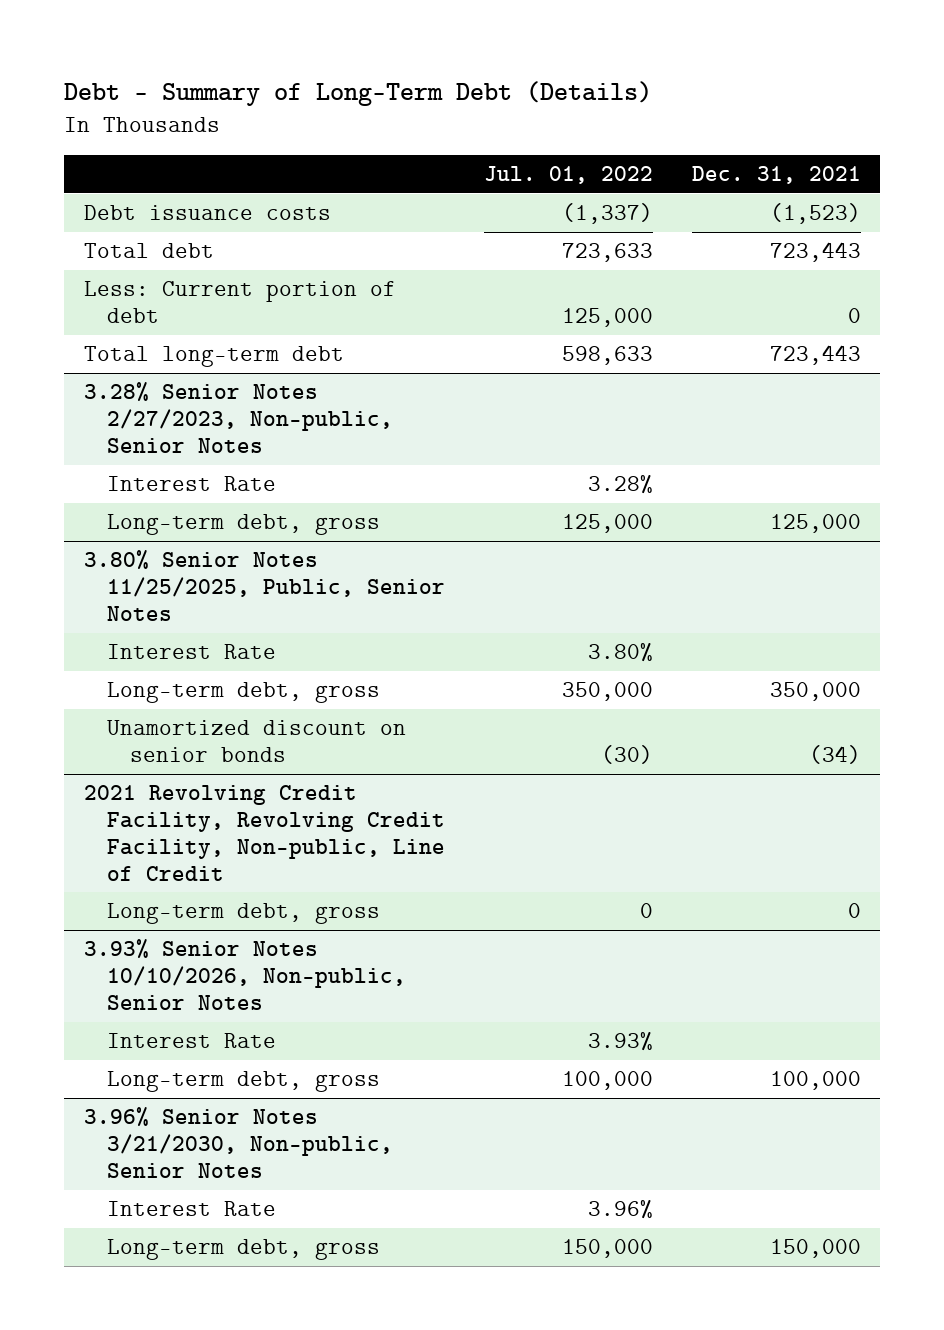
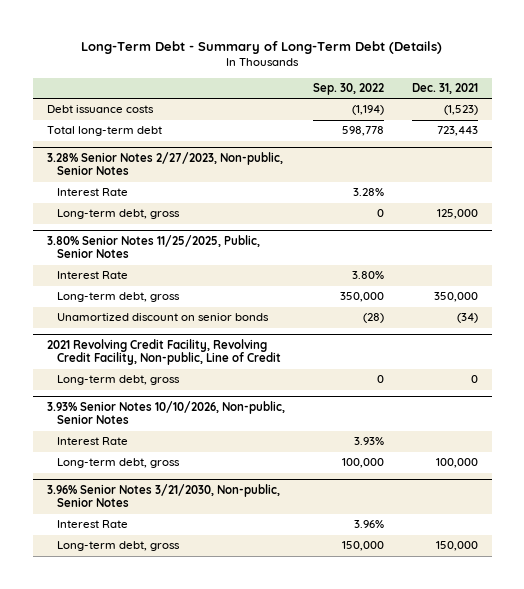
- Debt - Summary of Long-Term Debt (Details)
+ Long-Term Debt - Summary of Long-Term Debt (Details)
- | Jul. 01, 2022 | Dec. 31, 2021
+ | Sep. 30, 2022 | Dec. 31, 2021
- Total debt | 723,633 | 723,443
- Less: Current portion of debt | 125,000 | 0

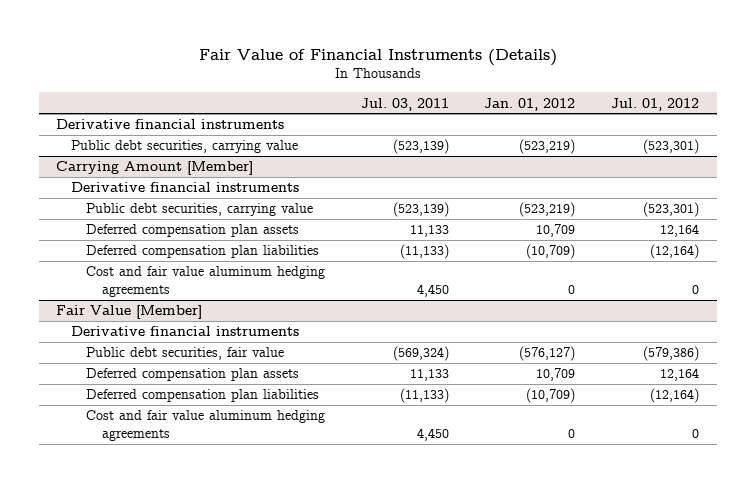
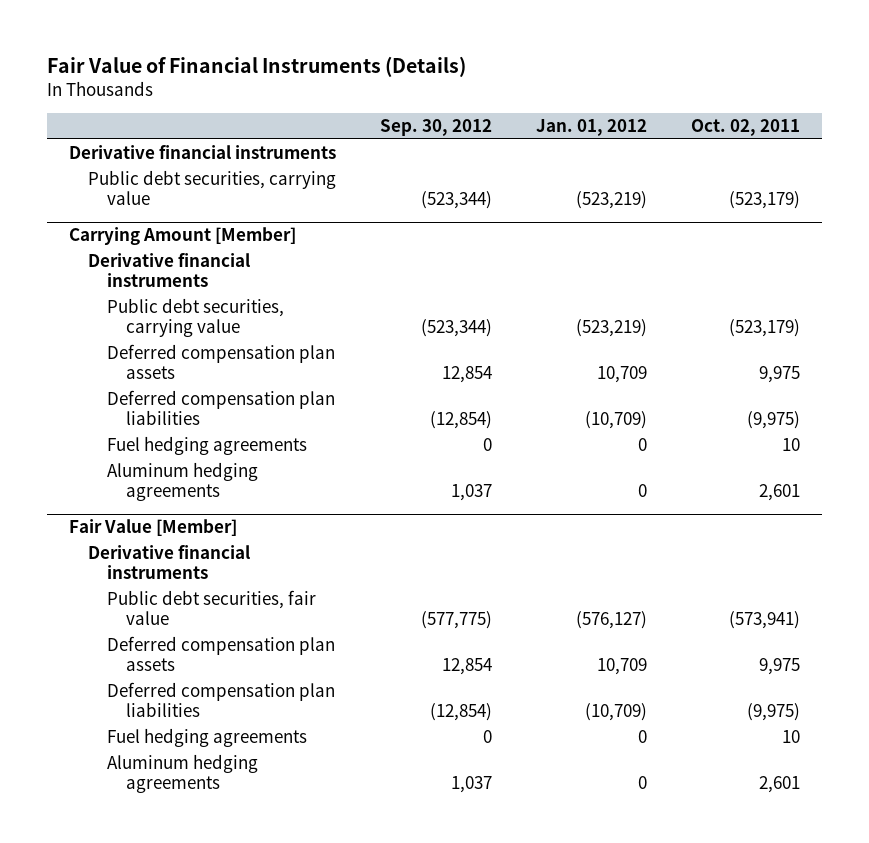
- | Jul. 03, 2011 | Jan. 01, 2012 | Jul. 01, 2012
+ | Sep. 30, 2012 | Jan. 01, 2012 | Oct. 02, 2011
@ Carrying Amount [Member]
- Cost and fair value aluminum hedging agreements | 4,450 | 0 | 0
+ Fuel hedging agreements | 0 | 0 | 10
+ Aluminum hedging agreements | 1,037 | 0 | 2,601
@ Fair Value [Member]
- Cost and fair value aluminum hedging agreements | 4,450 | 0 | 0
+ Fuel hedging agreements | 0 | 0 | 10
+ Aluminum hedging agreements | 1,037 | 0 | 2,601

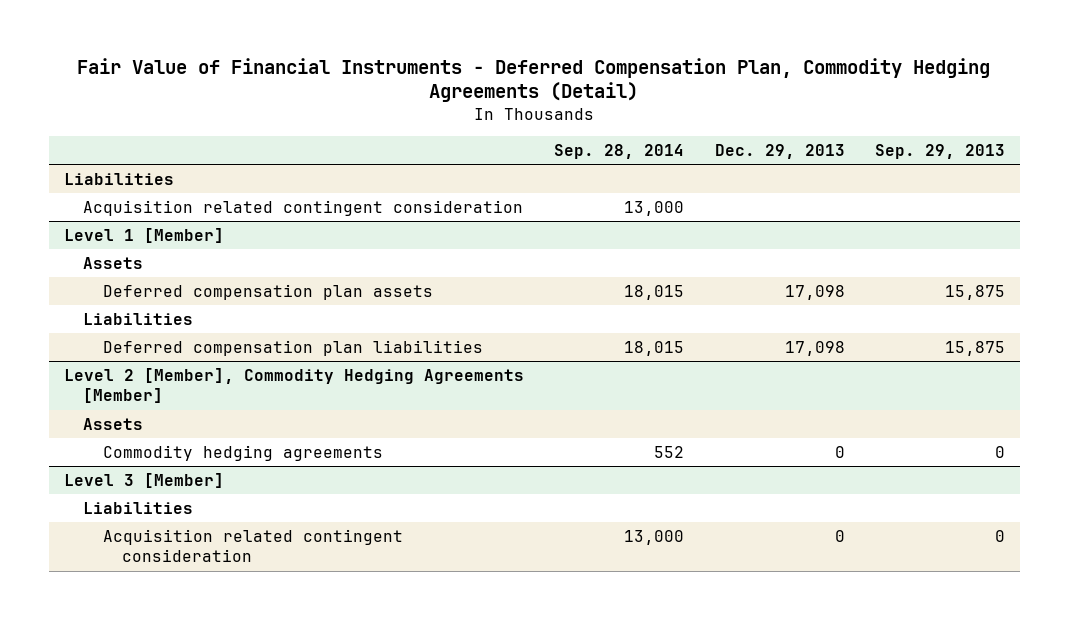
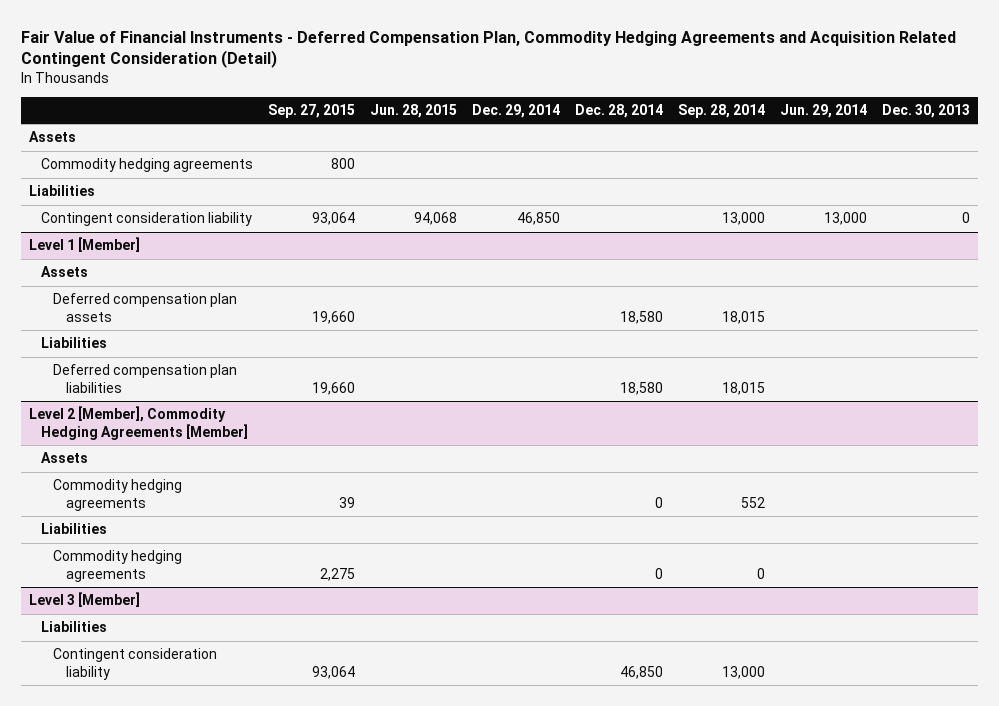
- Fair Value of Financial Instruments - Deferred Compensation Plan, Commodity Hedging Agreements (Detail)
+ Fair Value of Financial Instruments - Deferred Compensation Plan, Commodity Hedging Agreements and Acquisition Related Contingent Consideration (Detail)
- | Sep. 28, 2014 | Dec. 29, 2013 | Sep. 29, 2013
+ | Sep. 27, 2015 | Jun. 28, 2015 | Dec. 29, 2014 | Dec. 28, 2014 | Sep. 28, 2014 | Jun. 29, 2014 | Dec. 30, 2013
+ Assets
+ Commodity hedging agreements | 800 | | | | | |
- Acquisition related contingent consideration | 13,000 | |
+ Contingent consideration liability | 93,064 | 94,068 | 46,850 | | 13,000 | 13,000 | 0
@ Level 2 [Member], Commodity Hedging Agreements [Member]
+ Liabilities
+ Commodity hedging agreements | 2,275 | | | 0 | 0 | |
@ Level 3 [Member]
- Acquisition related contingent consideration | 13,000 | 0 | 0
+ Contingent consideration liability | 93,064 | | | 46,850 | 13,000 | |

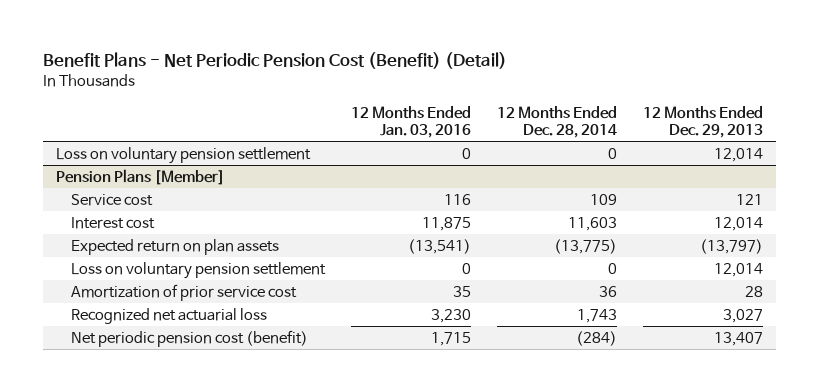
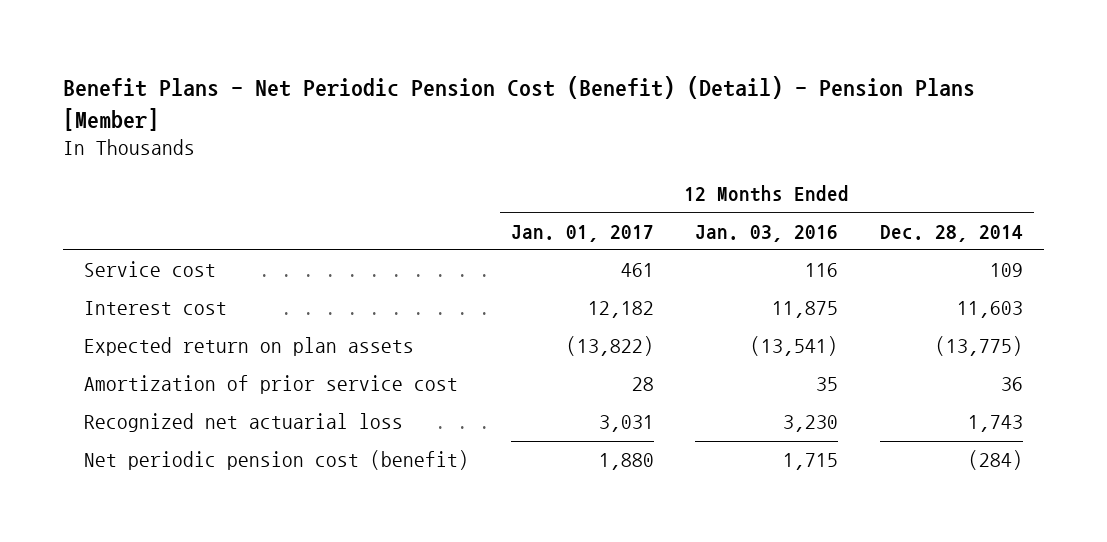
- Benefit Plans - Net Periodic Pension Cost (Benefit) (Detail)
+ Benefit Plans - Net Periodic Pension Cost (Benefit) (Detail) - Pension Plans [Member]
- | 12 Months Ended Jan. 03, 2016 | 12 Months Ended Dec. 28, 2014 | 12 Months Ended Dec. 29, 2013
+ | 12 Months Ended Jan. 01, 2017 | 12 Months Ended Jan. 03, 2016 | 12 Months Ended Dec. 28, 2014
- Loss on voluntary pension settlement | 0 | 0 | 12,014
- Pension Plans [Member]
- Loss on voluntary pension settlement | 0 | 0 | 12,014

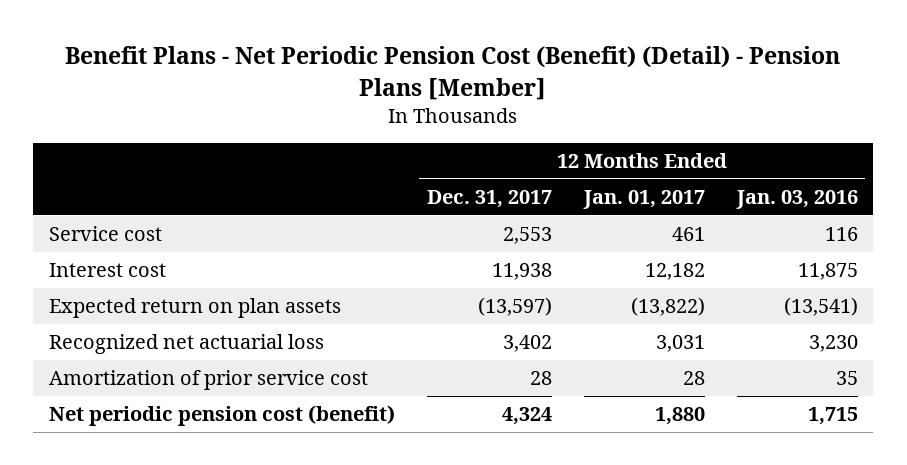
- | 12 Months Ended Jan. 01, 2017 | 12 Months Ended Jan. 03, 2016 | 12 Months Ended Dec. 28, 2014
+ | 12 Months Ended Dec. 31, 2017 | 12 Months Ended Jan. 01, 2017 | 12 Months Ended Jan. 03, 2016
moved down: Amortization of prior service cost | 28 | 28 | 35

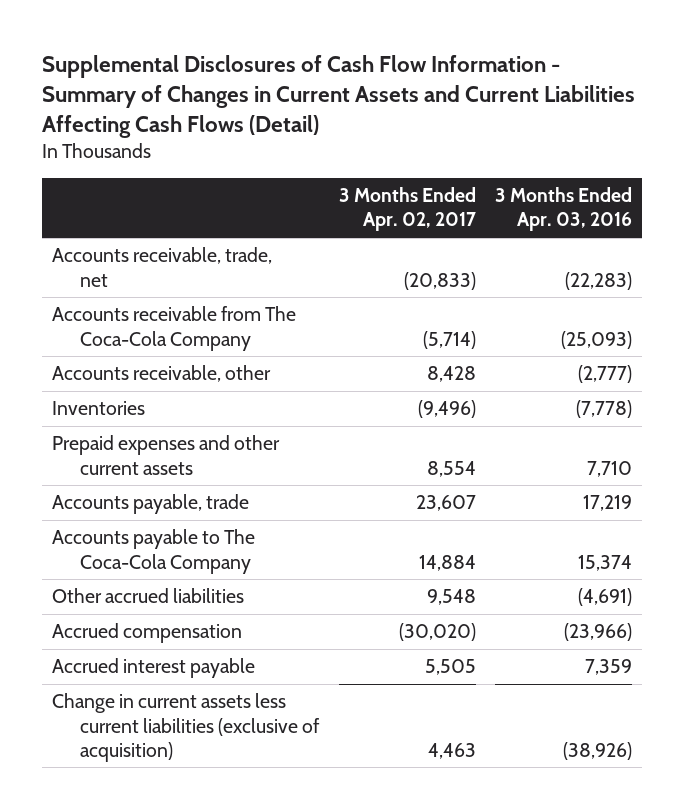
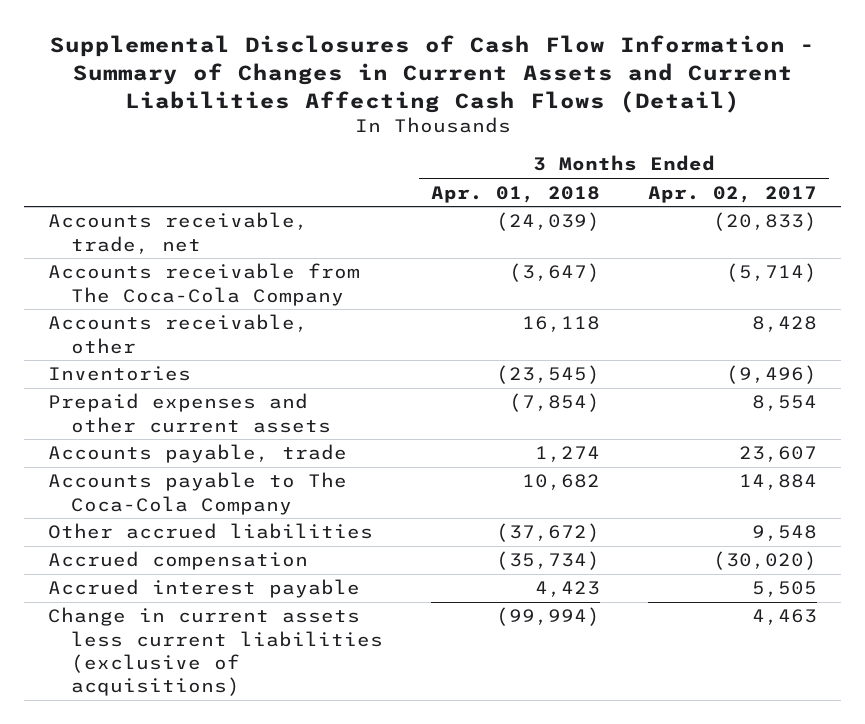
- | 3 Months Ended Apr. 02, 2017 | 3 Months Ended Apr. 03, 2016
+ | 3 Months Ended Apr. 01, 2018 | 3 Months Ended Apr. 02, 2017
- Change in current assets less current liabilities (exclusive of acquisition) | 4,463 | (38,926)
+ Change in current assets less current liabilities (exclusive of acquisitions) | (99,994) | 4,463

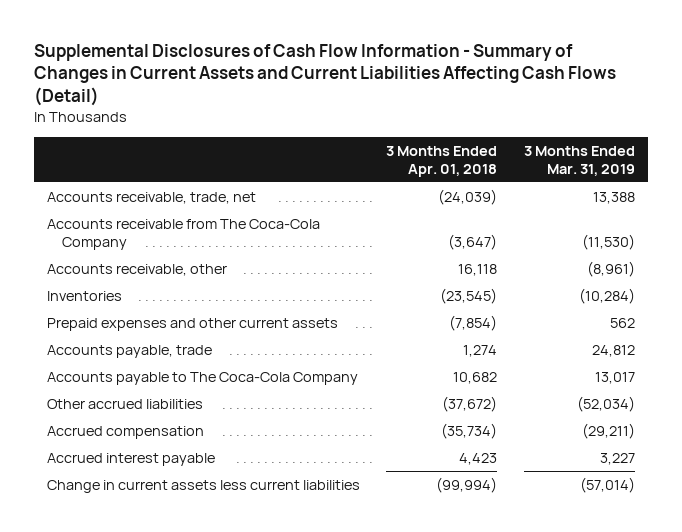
- | 3 Months Ended Apr. 01, 2018 | 3 Months Ended Apr. 02, 2017
+ | 3 Months Ended Apr. 01, 2018 | 3 Months Ended Mar. 31, 2019
- Change in current assets less current liabilities (exclusive of acquisitions) | (99,994) | 4,463
+ Change in current assets less current liabilities | (99,994) | (57,014)

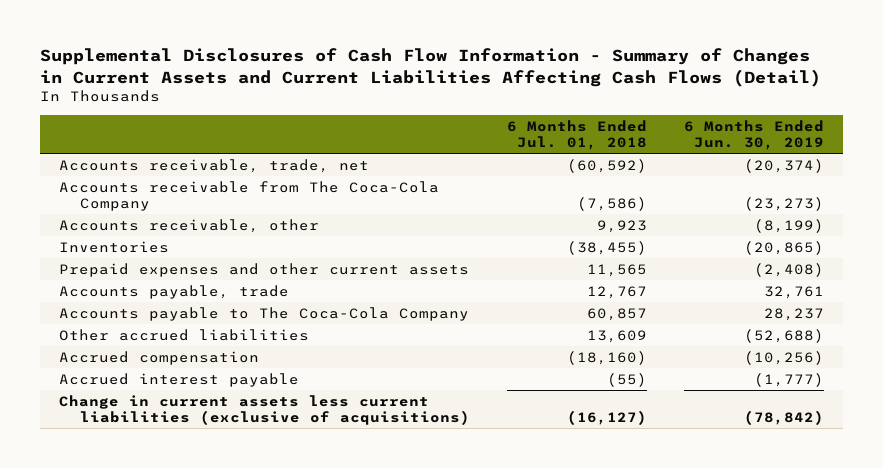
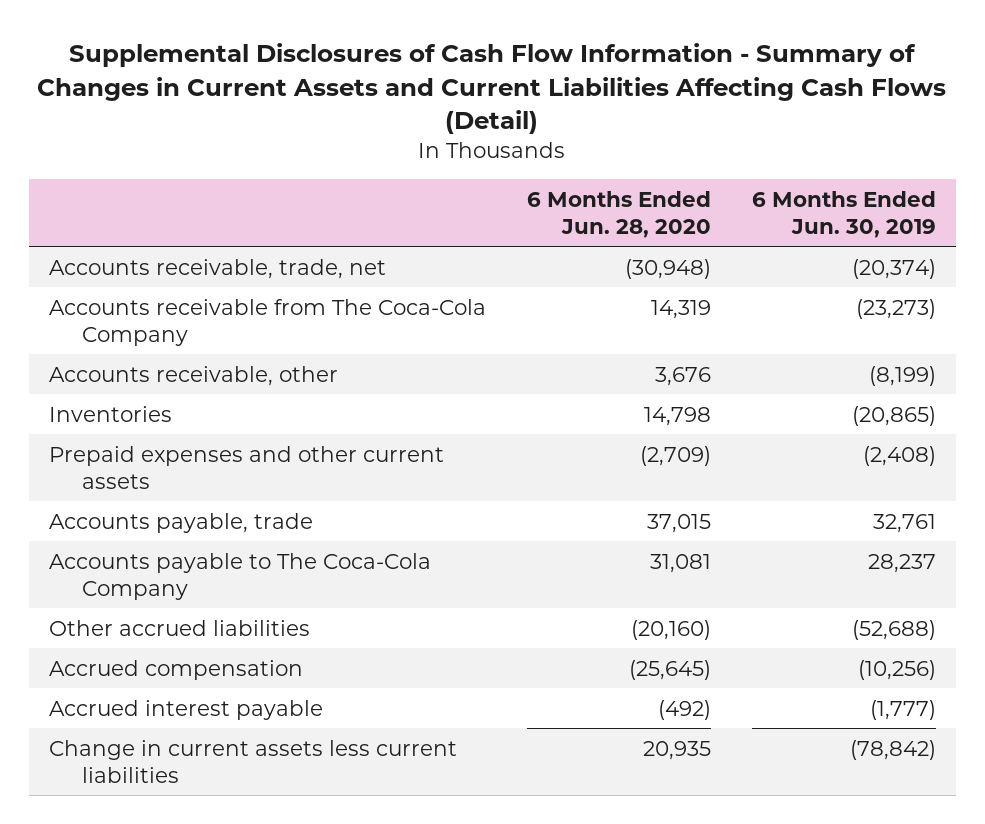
- | 6 Months Ended Jul. 01, 2018 | 6 Months Ended Jun. 30, 2019
+ | 6 Months Ended Jun. 28, 2020 | 6 Months Ended Jun. 30, 2019
- Change in current assets less current liabilities (exclusive of acquisitions) | (16,127) | (78,842)
+ Change in current assets less current liabilities | 20,935 | (78,842)

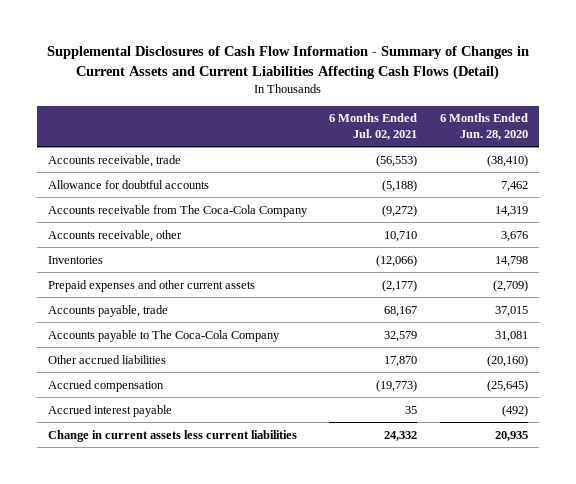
- | 6 Months Ended Jun. 28, 2020 | 6 Months Ended Jun. 30, 2019
+ | 6 Months Ended Jul. 02, 2021 | 6 Months Ended Jun. 28, 2020
- Accounts receivable, trade, net | (30,948) | (20,374)
+ Accounts receivable, trade | (56,553) | (38,410)
+ Allowance for doubtful accounts | (5,188) | 7,462

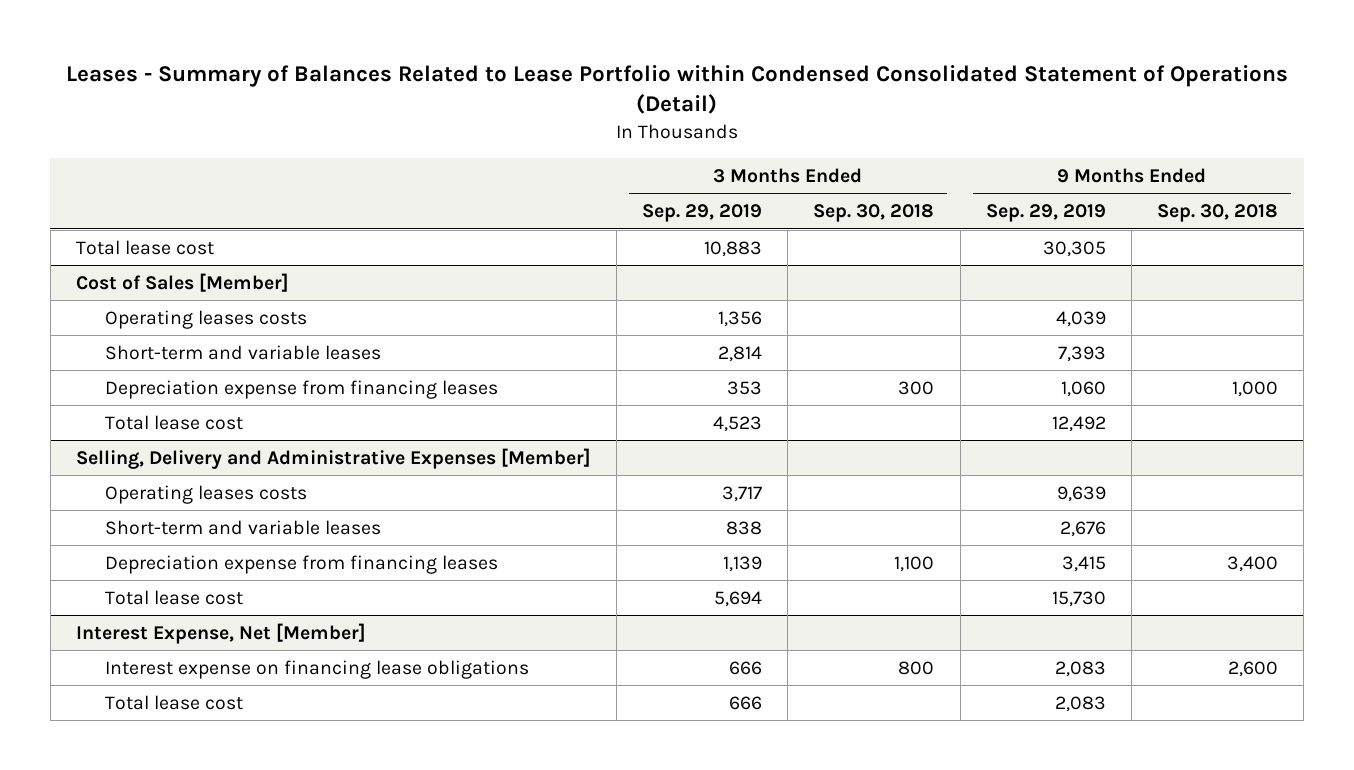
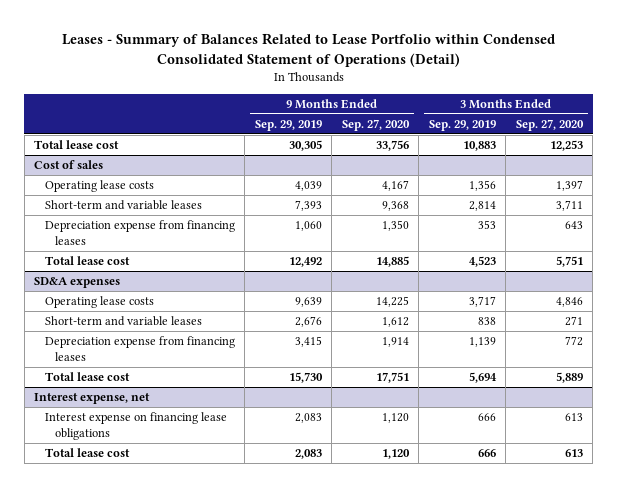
- | 3 Months Ended Sep. 29, 2019 | 3 Months Ended Sep. 30, 2018 | 9 Months Ended Sep. 29, 2019 | 9 Months Ended Sep. 30, 2018
+ | 9 Months Ended Sep. 29, 2019 | 9 Months Ended Sep. 27, 2020 | 3 Months Ended Sep. 29, 2019 | 3 Months Ended Sep. 27, 2020
- Cost of Sales [Member]
- Operating leases costs | 1,356 | | 4,039 |
+ Cost of sales
+ Operating lease costs | 4,039 | 4,167 | 1,356 | 1,397
- Selling, Delivery and Administrative Expenses [Member]
- Operating leases costs | 3,717 | | 9,639 |
+ SD&A expenses
+ Operating lease costs | 9,639 | 14,225 | 3,717 | 4,846
- Interest Expense, Net [Member]
+ Interest expense, net

